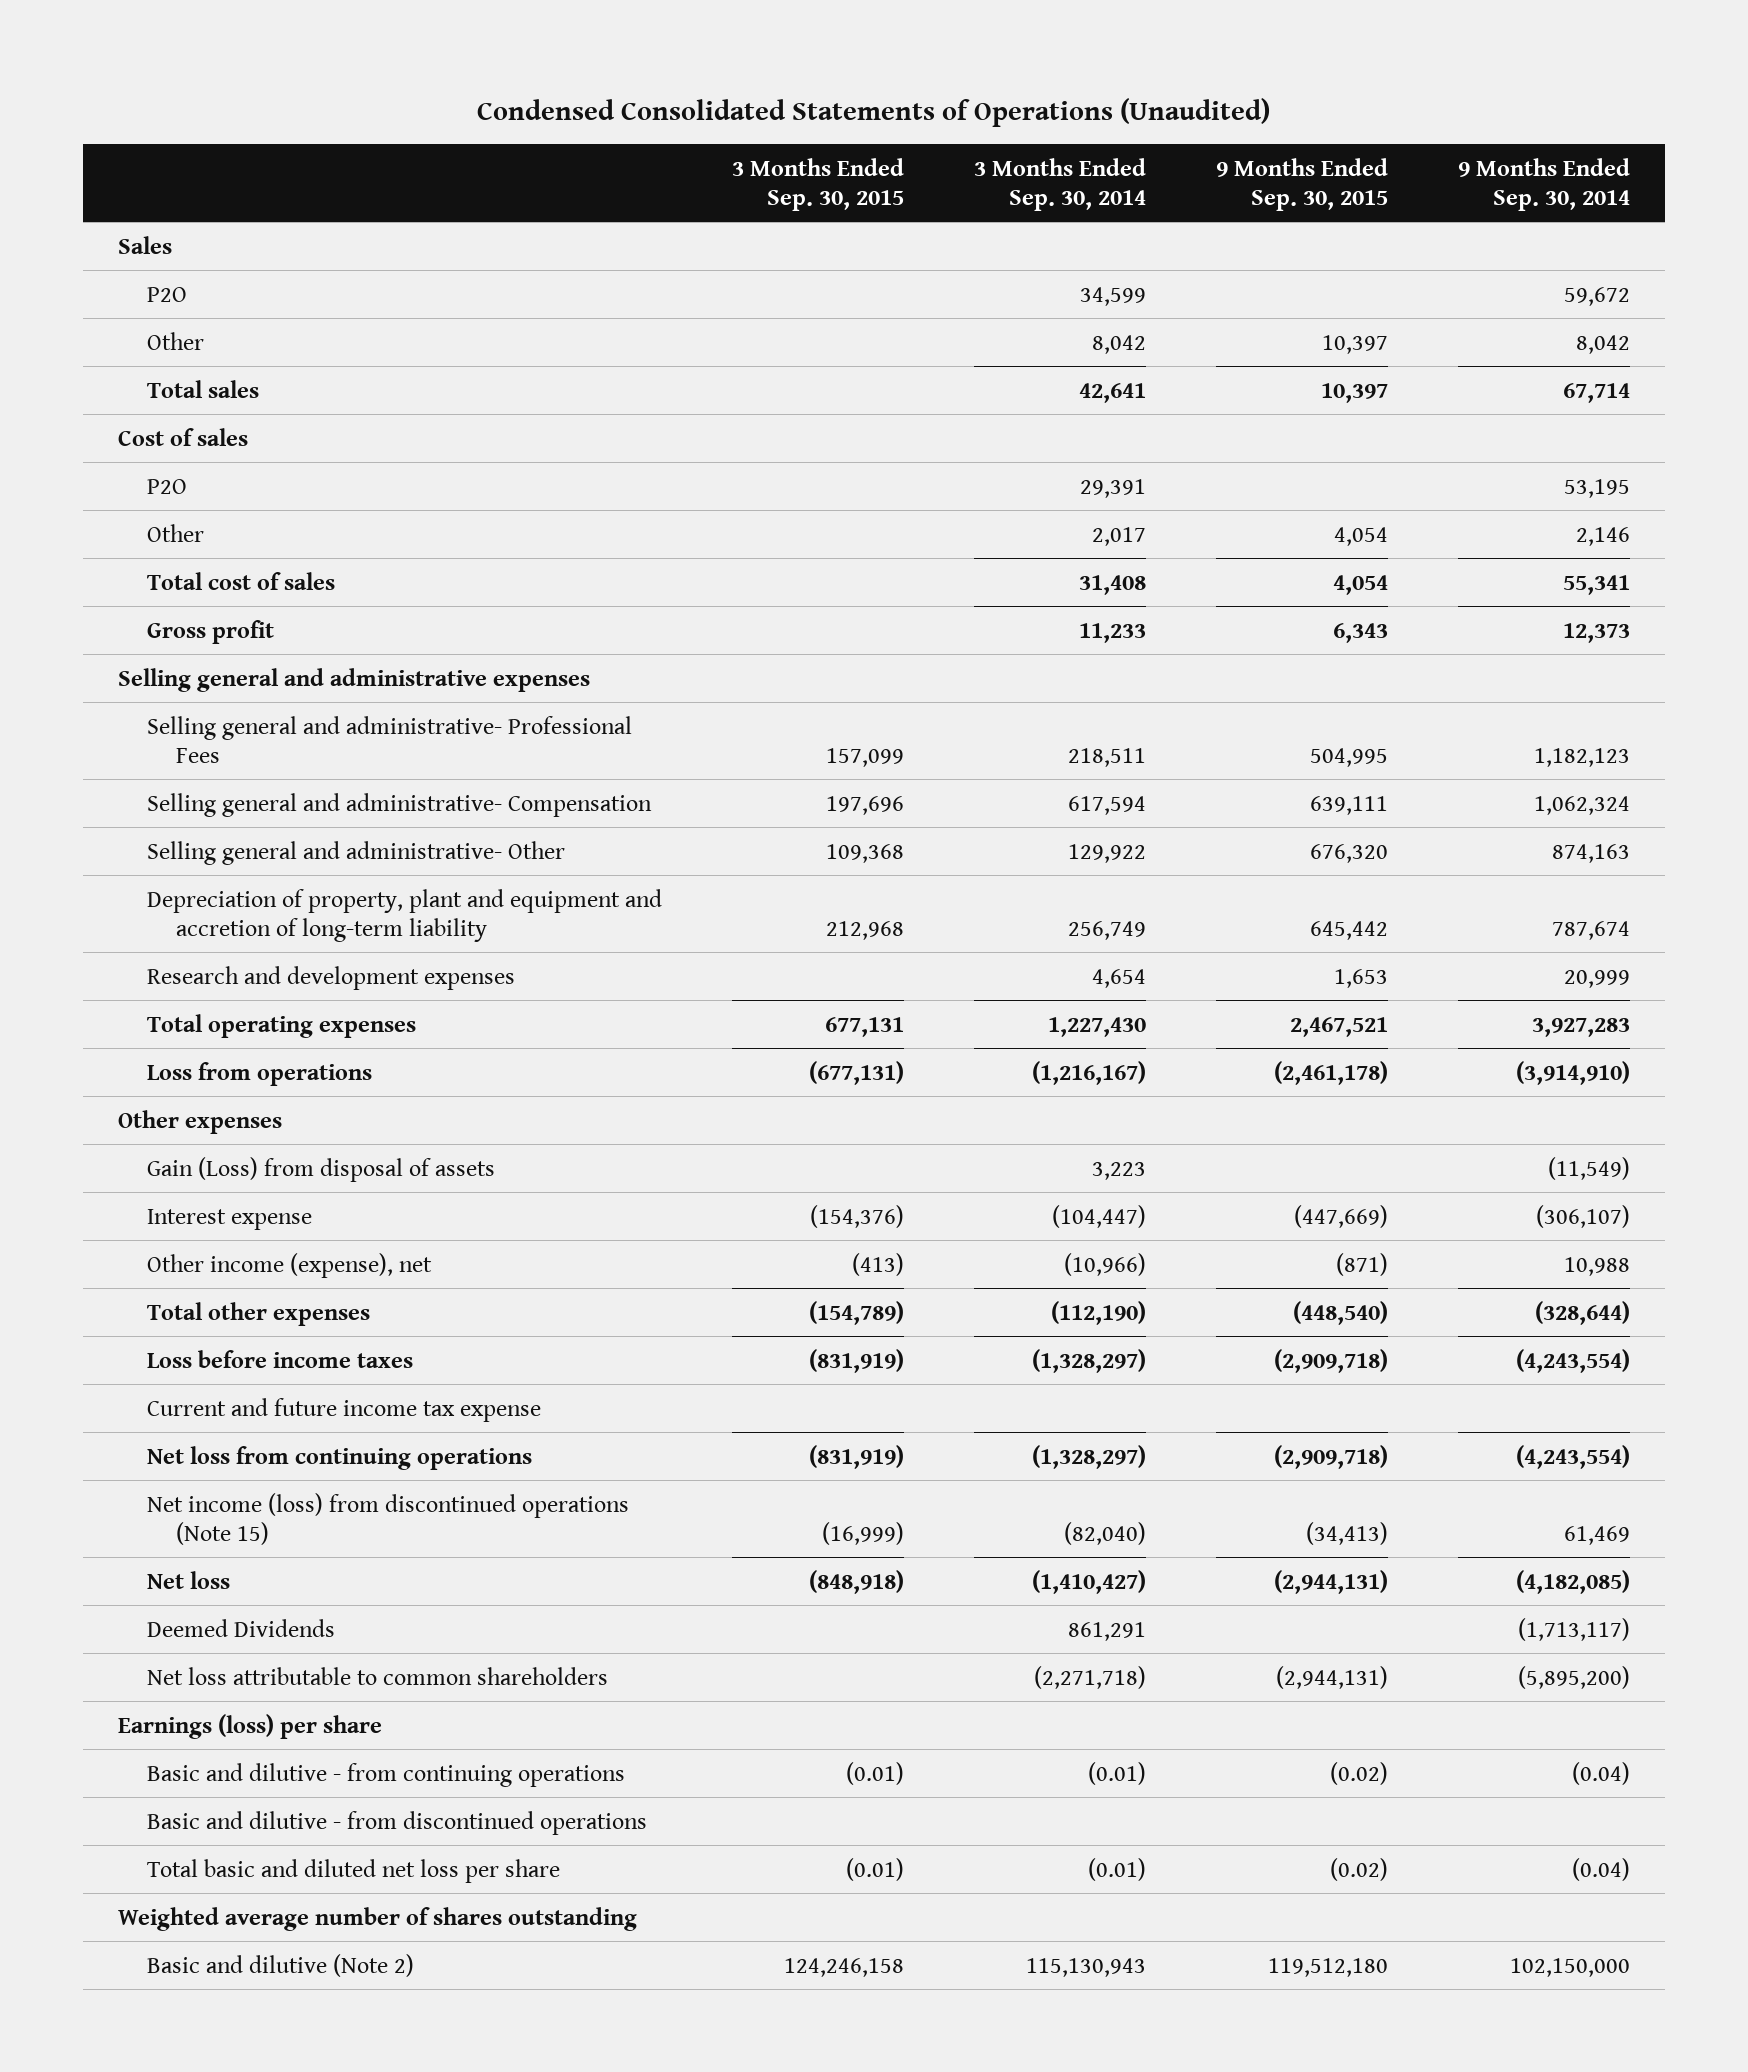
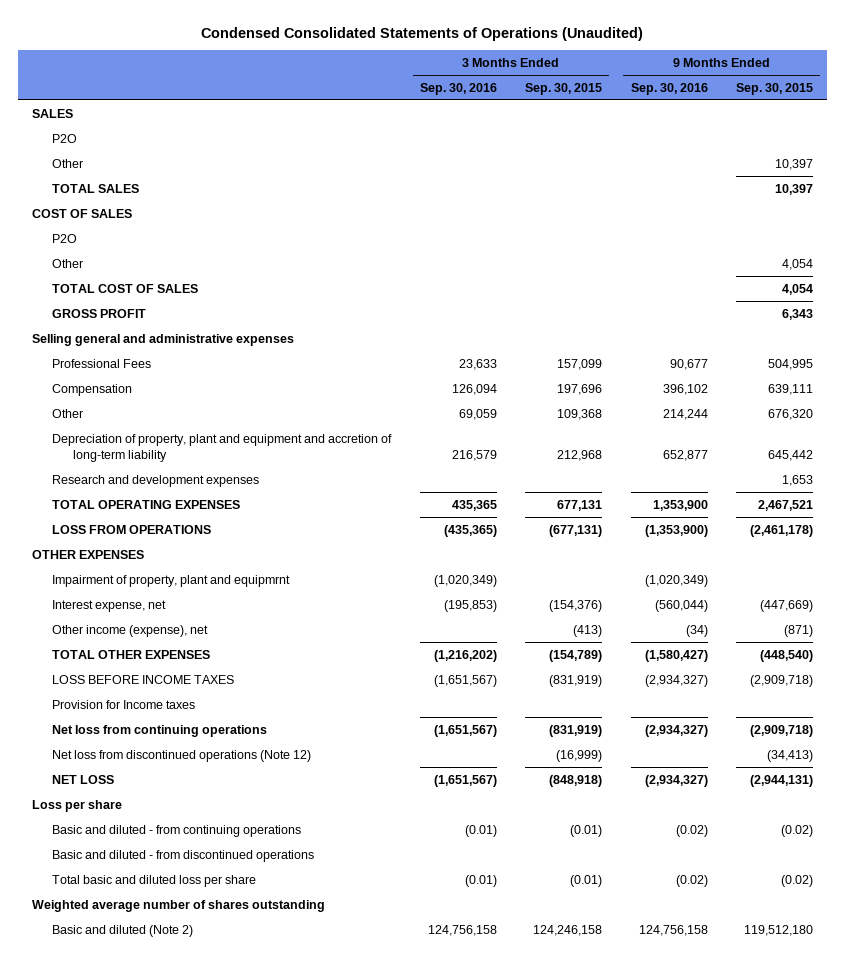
- | 3 Months Ended Sep. 30, 2015 | 3 Months Ended Sep. 30, 2014 | 9 Months Ended Sep. 30, 2015 | 9 Months Ended Sep. 30, 2014
+ | 3 Months Ended Sep. 30, 2016 | 3 Months Ended Sep. 30, 2015 | 9 Months Ended Sep. 30, 2016 | 9 Months Ended Sep. 30, 2015
- Sales
+ SALES
- Total sales | | 42,641 | 10,397 | 67,714
- Cost of sales
+ TOTAL SALES | | | | 10,397
+ COST OF SALES
- Total cost of sales | | 31,408 | 4,054 | 55,341
- Gross profit | | 11,233 | 6,343 | 12,373
+ TOTAL COST OF SALES | | | | 4,054
+ GROSS PROFIT | | | | 6,343
- Selling general and administrative- Professional Fees | 157,099 | 218,511 | 504,995 | 1,182,123
- Selling general and administrative- Compensation | 197,696 | 617,594 | 639,111 | 1,062,324
- Selling general and administrative- Other | 109,368 | 129,922 | 676,320 | 874,163
+ Professional Fees | 23,633 | 157,099 | 90,677 | 504,995
+ Compensation | 126,094 | 197,696 | 396,102 | 639,111
+ Other | 69,059 | 109,368 | 214,244 | 676,320
- Total operating expenses | 677,131 | 1,227,430 | 2,467,521 | 3,927,283
- Loss from operations | (677,131) | (1,216,167) | (2,461,178) | (3,914,910)
- Other expenses
- Gain (Loss) from disposal of assets | | 3,223 | | (11,549)
- Interest expense | (154,376) | (104,447) | (447,669) | (306,107)
+ TOTAL OPERATING EXPENSES | 435,365 | 677,131 | 1,353,900 | 2,467,521
+ LOSS FROM OPERATIONS | (435,365) | (677,131) | (1,353,900) | (2,461,178)
+ OTHER EXPENSES
+ Impairment of property, plant and equipmrnt | (1,020,349) | | (1,020,349) |
+ Interest expense, net | (195,853) | (154,376) | (560,044) | (447,669)
- Total other expenses | (154,789) | (112,190) | (448,540) | (328,644)
- Loss before income taxes | (831,919) | (1,328,297) | (2,909,718) | (4,243,554)
- Current and future income tax expense
+ TOTAL OTHER EXPENSES | (1,216,202) | (154,789) | (1,580,427) | (448,540)
+ LOSS BEFORE INCOME TAXES | (1,651,567) | (831,919) | (2,934,327) | (2,909,718)
+ Provision for Income taxes
- Net income (loss) from discontinued operations (Note 15) | (16,999) | (82,040) | (34,413) | 61,469
- Net loss | (848,918) | (1,410,427) | (2,944,131) | (4,182,085)
- Deemed Dividends | | 861,291 | | (1,713,117)
- Net loss attributable to common shareholders | | (2,271,718) | (2,944,131) | (5,895,200)
- Earnings (loss) per share
- Basic and dilutive - from continuing operations | (0.01) | (0.01) | (0.02) | (0.04)
- Basic and dilutive - from discontinued operations
- Total basic and diluted net loss per share | (0.01) | (0.01) | (0.02) | (0.04)
+ Net loss from discontinued operations (Note 12) | | (16,999) | | (34,413)
+ NET LOSS | (1,651,567) | (848,918) | (2,934,327) | (2,944,131)
+ Loss per share
+ Basic and diluted - from continuing operations | (0.01) | (0.01) | (0.02) | (0.02)
+ Basic and diluted - from discontinued operations
+ Total basic and diluted loss per share | (0.01) | (0.01) | (0.02) | (0.02)
- Basic and dilutive (Note 2) | 124,246,158 | 115,130,943 | 119,512,180 | 102,150,000
+ Basic and diluted (Note 2) | 124,756,158 | 124,246,158 | 124,756,158 | 119,512,180

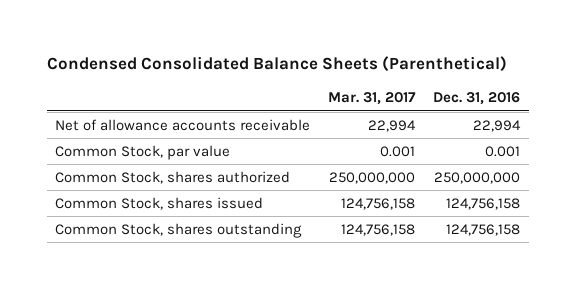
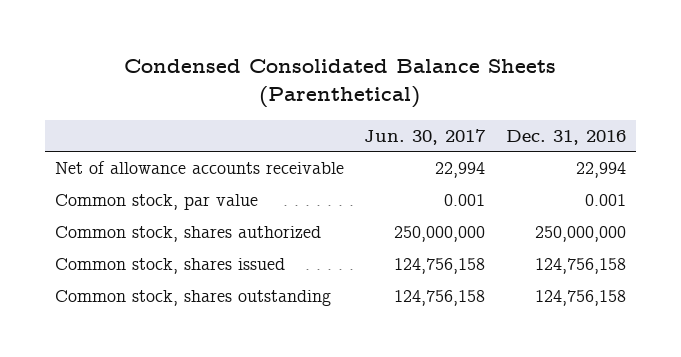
- | Mar. 31, 2017 | Dec. 31, 2016
+ | Jun. 30, 2017 | Dec. 31, 2016
- Common Stock, par value | 0.001 | 0.001
- Common Stock, shares authorized | 250,000,000 | 250,000,000
- Common Stock, shares issued | 124,756,158 | 124,756,158
- Common Stock, shares outstanding | 124,756,158 | 124,756,158
+ Common stock, par value | 0.001 | 0.001
+ Common stock, shares authorized | 250,000,000 | 250,000,000
+ Common stock, shares issued | 124,756,158 | 124,756,158
+ Common stock, shares outstanding | 124,756,158 | 124,756,158

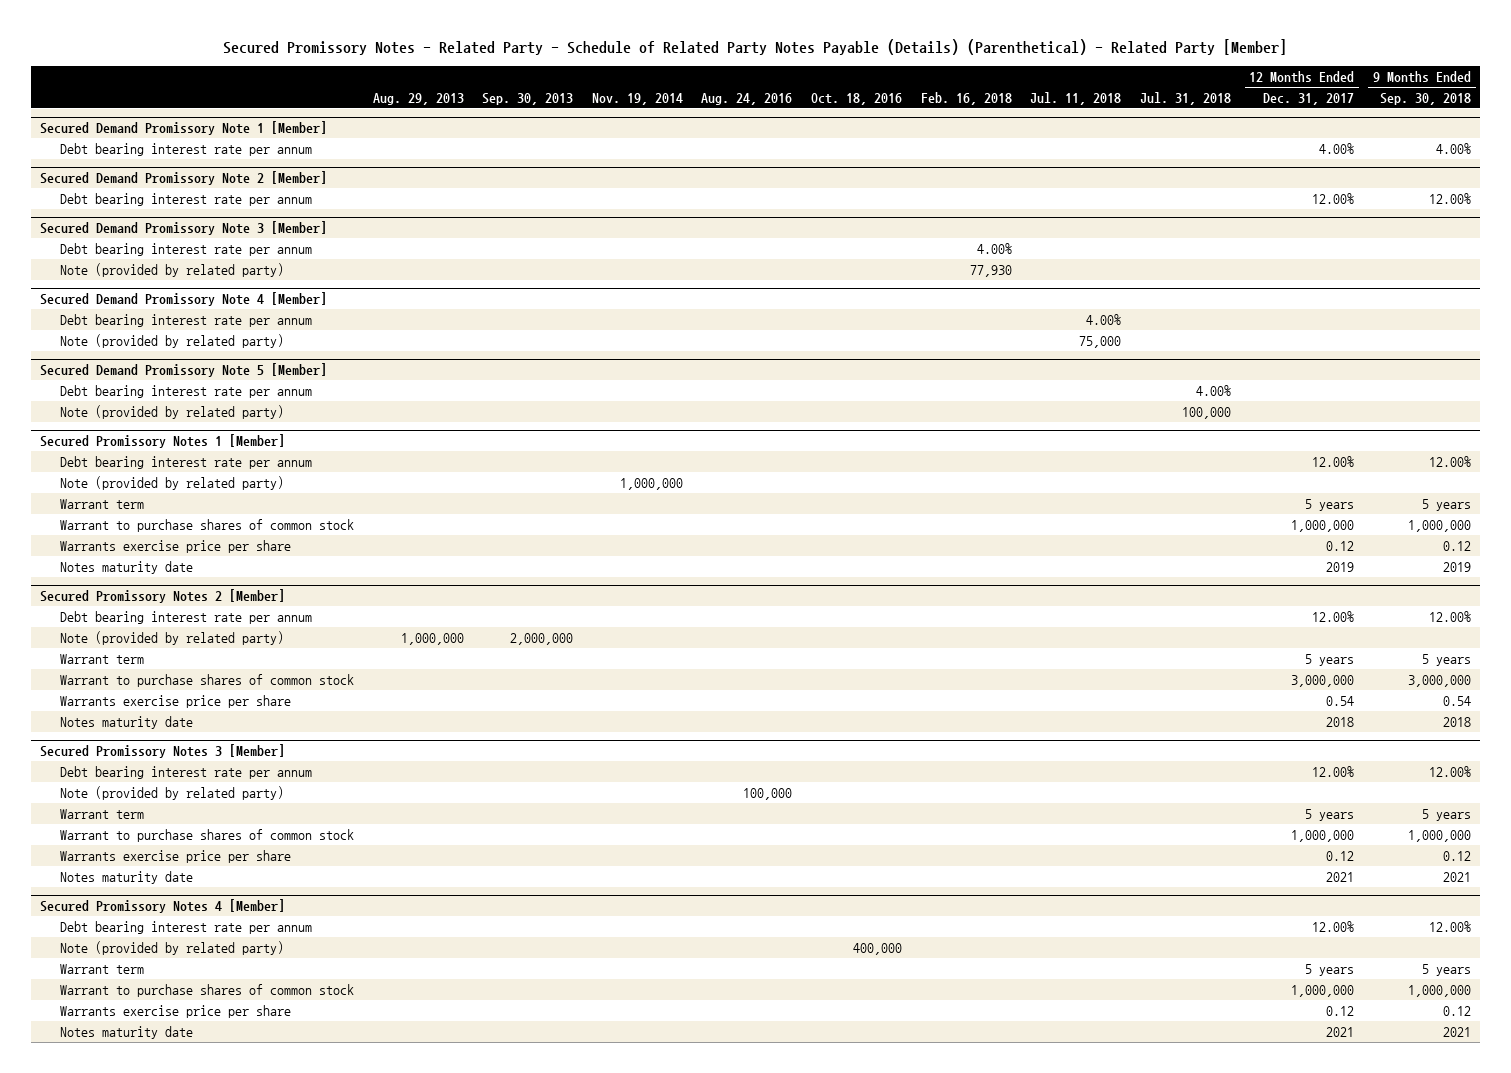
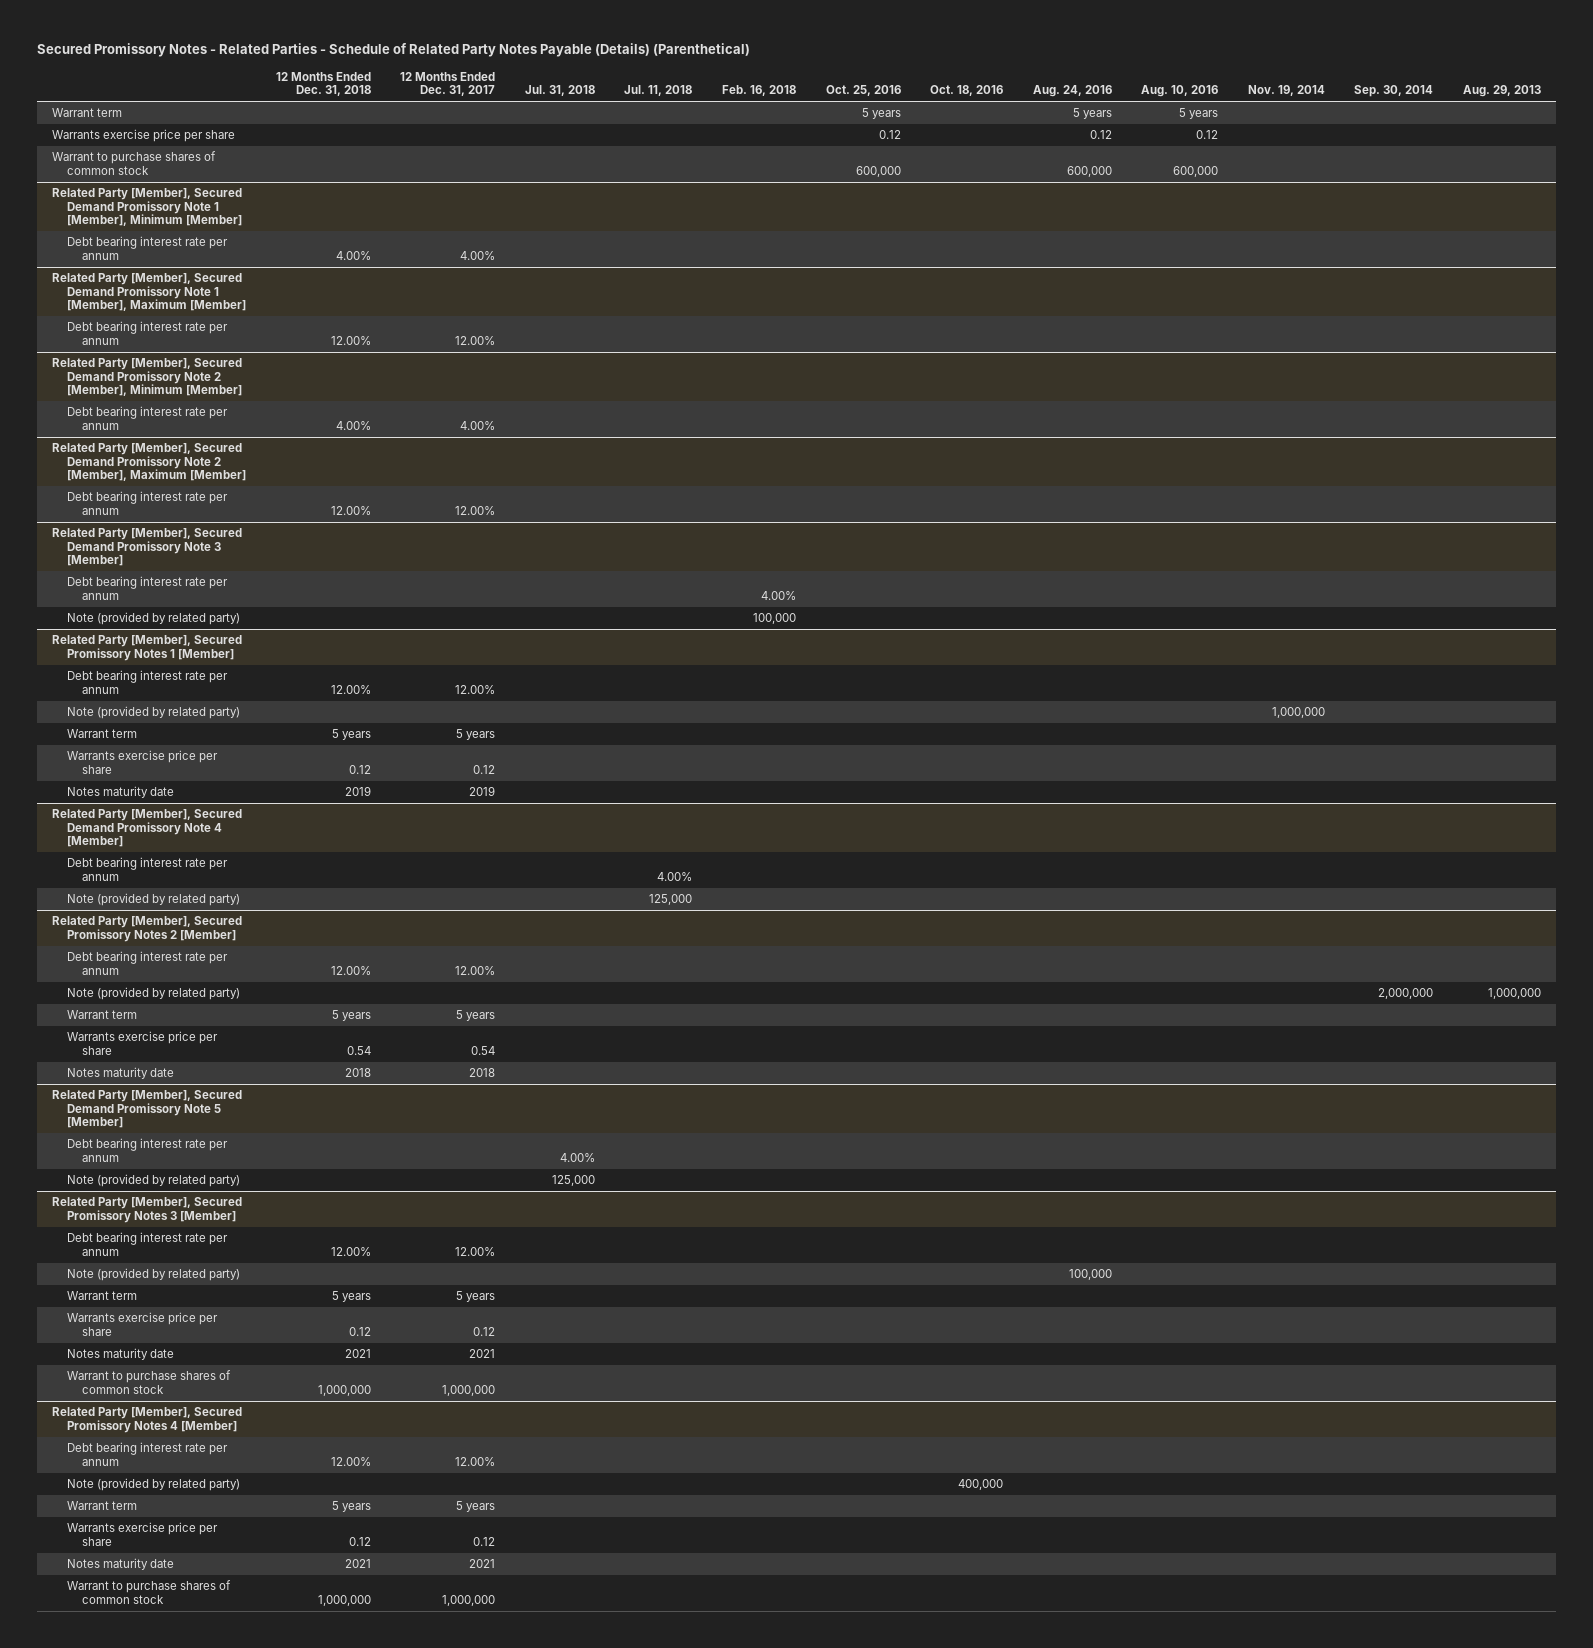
- Secured Promissory Notes - Related Party - Schedule of Related Party Notes Payable (Details) (Parenthetical) - Related Party [Member]
+ Secured Promissory Notes - Related Parties - Schedule of Related Party Notes Payable (Details) (Parenthetical)
- | Aug. 29, 2013 | Sep. 30, 2013 | Nov. 19, 2014 | Aug. 24, 2016 | Oct. 18, 2016 | Feb. 16, 2018 | Jul. 11, 2018 | Jul. 31, 2018 | 12 Months Ended Dec. 31, 2017 | 9 Months Ended Sep. 30, 2018
+ | 12 Months Ended Dec. 31, 2018 | 12 Months Ended Dec. 31, 2017 | Jul. 31, 2018 | Jul. 11, 2018 | Feb. 16, 2018 | Oct. 25, 2016 | Oct. 18, 2016 | Aug. 24, 2016 | Aug. 10, 2016 | Nov. 19, 2014 | Sep. 30, 2014 | Aug. 29, 2013
- Secured Demand Promissory Note 1 [Member]
+ Warrant term | | | | | | 5 years | | 5 years | 5 years | | |
+ Warrants exercise price per share | | | | | | 0.12 | | 0.12 | 0.12 | | |
+ Warrant to purchase shares of common stock | | | | | | 600,000 | | 600,000 | 600,000 | | |
+ Related Party [Member], Secured Demand Promissory Note 1 [Member], Minimum [Member]
- Secured Demand Promissory Note 2 [Member]
+ Related Party [Member], Secured Demand Promissory Note 1 [Member], Maximum [Member]
- Secured Demand Promissory Note 3 [Member]
+ Related Party [Member], Secured Demand Promissory Note 2 [Member], Minimum [Member]
+ Debt bearing interest rate per annum | 4.00% | 4.00% | | | | | | | | | |
+ Related Party [Member], Secured Demand Promissory Note 2 [Member], Maximum [Member]
+ Debt bearing interest rate per annum | 12.00% | 12.00% | | | | | | | | | |
+ Related Party [Member], Secured Demand Promissory Note 3 [Member]
- Note (provided by related party) | | | | | | 77,930 | | | |
- Secured Demand Promissory Note 4 [Member]
- Debt bearing interest rate per annum | | | | | | | 4.00% | | |
- Note (provided by related party) | | | | | | | 75,000 | | |
- Secured Demand Promissory Note 5 [Member]
- Debt bearing interest rate per annum | | | | | | | | 4.00% | |
- Note (provided by related party) | | | | | | | | 100,000 | |
- Secured Promissory Notes 1 [Member]
+ Note (provided by related party) | | | | | 100,000 | | | | | | |
+ Related Party [Member], Secured Promissory Notes 1 [Member]
- Warrant to purchase shares of common stock | | | | | | | | | 1,000,000 | 1,000,000
- Secured Promissory Notes 2 [Member]
+ Related Party [Member], Secured Demand Promissory Note 4 [Member]
+ Debt bearing interest rate per annum | | | | 4.00% | | | | | | | |
+ Note (provided by related party) | | | | 125,000 | | | | | | | |
+ Related Party [Member], Secured Promissory Notes 2 [Member]
- Warrant to purchase shares of common stock | | | | | | | | | 3,000,000 | 3,000,000
- Secured Promissory Notes 3 [Member]
+ Related Party [Member], Secured Demand Promissory Note 5 [Member]
+ Debt bearing interest rate per annum | | | 4.00% | | | | | | | | |
+ Note (provided by related party) | | | 125,000 | | | | | | | | |
+ Related Party [Member], Secured Promissory Notes 3 [Member]
- Warrant to purchase shares of common stock | | | | | | | | | 1,000,000 | 1,000,000
- Secured Promissory Notes 4 [Member]
+ Warrant to purchase shares of common stock | 1,000,000 | 1,000,000 | | | | | | | | | |
+ Related Party [Member], Secured Promissory Notes 4 [Member]
- Warrant to purchase shares of common stock | | | | | | | | | 1,000,000 | 1,000,000
+ Warrant to purchase shares of common stock | 1,000,000 | 1,000,000 | | | | | | | | | |

